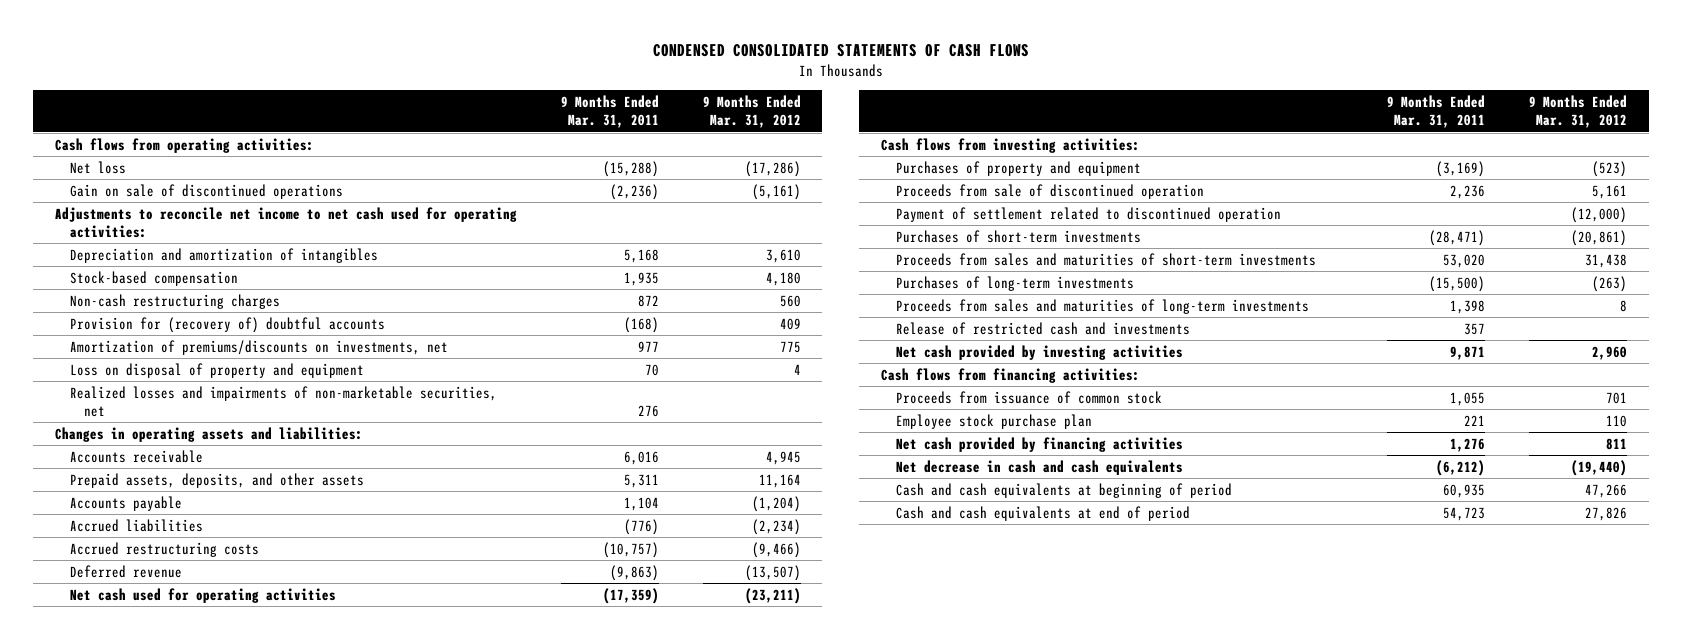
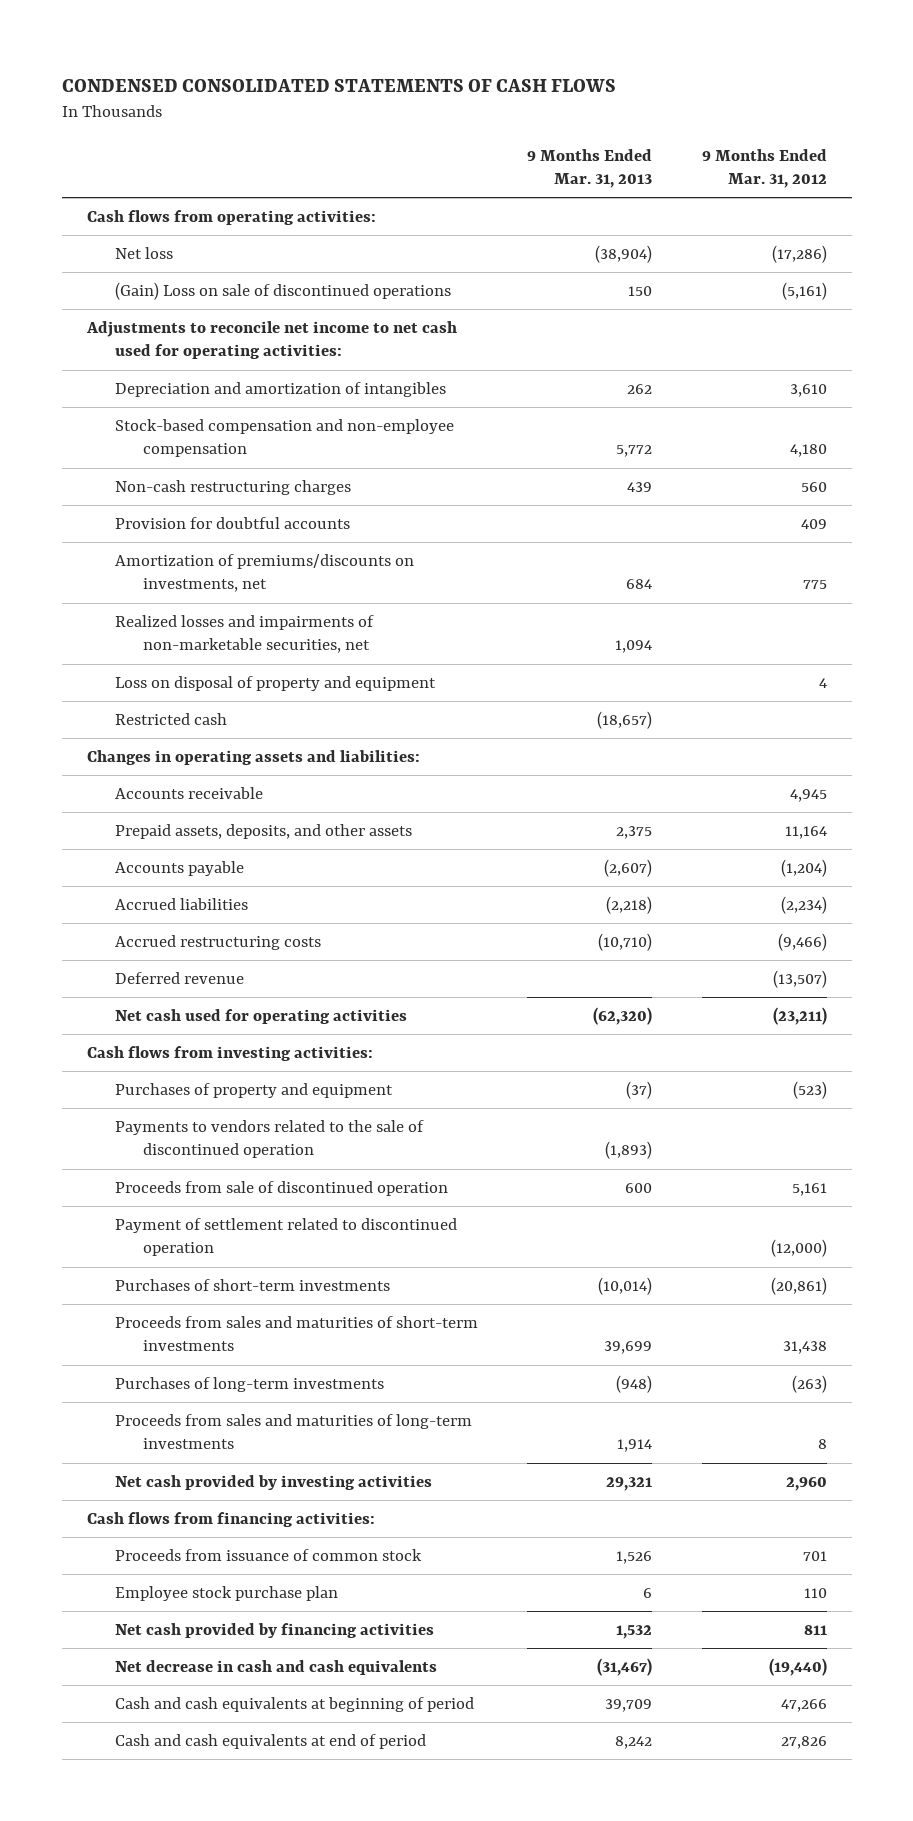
- | 9 Months Ended Mar. 31, 2011 | 9 Months Ended Mar. 31, 2012
+ | 9 Months Ended Mar. 31, 2013 | 9 Months Ended Mar. 31, 2012
- Gain on sale of discontinued operations | (2,236) | (5,161)
+ (Gain) Loss on sale of discontinued operations | 150 | (5,161)
- Stock-based compensation | 1,935 | 4,180
+ Stock-based compensation and non-employee compensation | 5,772 | 4,180
- Provision for (recovery of) doubtful accounts | (168) | 409
+ Provision for doubtful accounts | | 409
moved down: Loss on disposal of property and equipment | | 4
+ Restricted cash | (18,657) |
+ Payments to vendors related to the sale of discontinued operation | (1,893) |
- Release of restricted cash and investments | 357 |

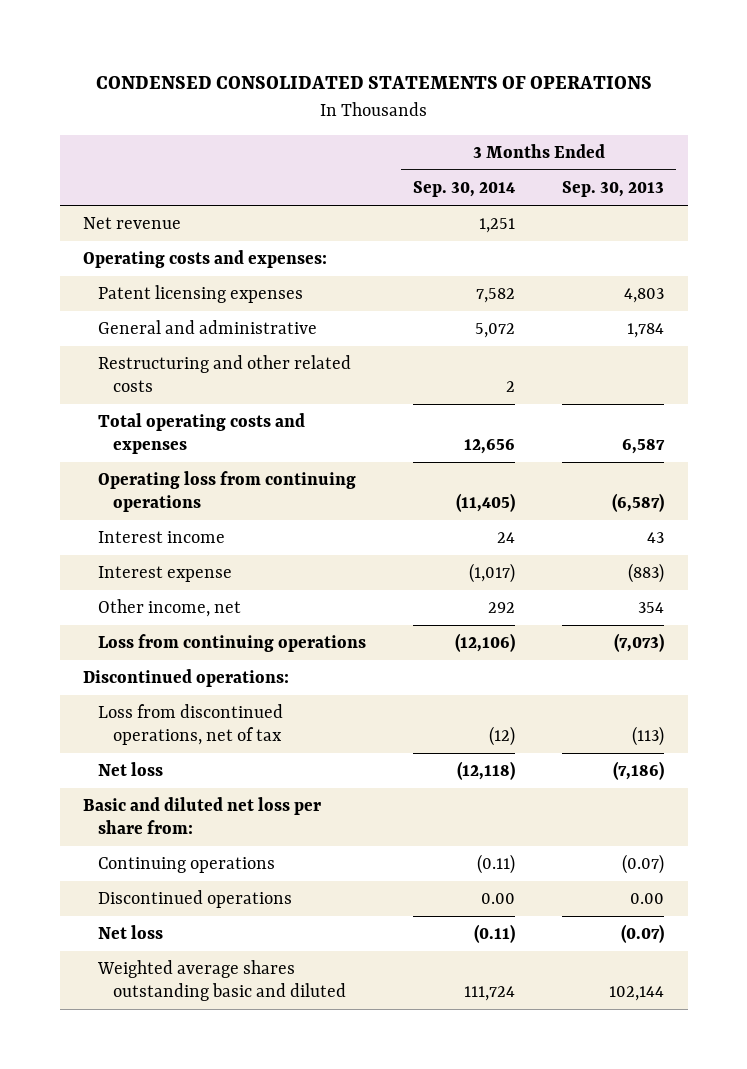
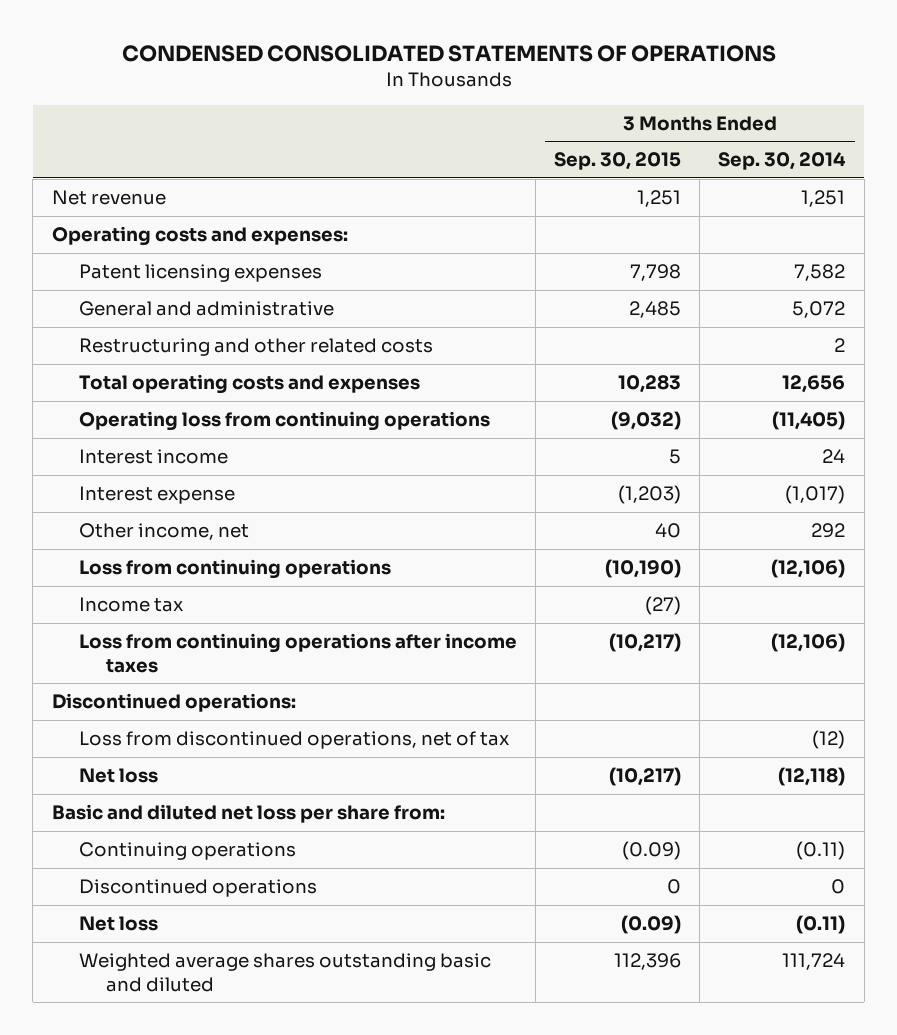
- | 3 Months Ended Sep. 30, 2014 | 3 Months Ended Sep. 30, 2013
+ | 3 Months Ended Sep. 30, 2015 | 3 Months Ended Sep. 30, 2014
+ Income tax | (27) |
+ Loss from continuing operations after income taxes | (10,217) | (12,106)
- Discontinued operations | 0.00 | 0.00
+ Discontinued operations | 0 | 0

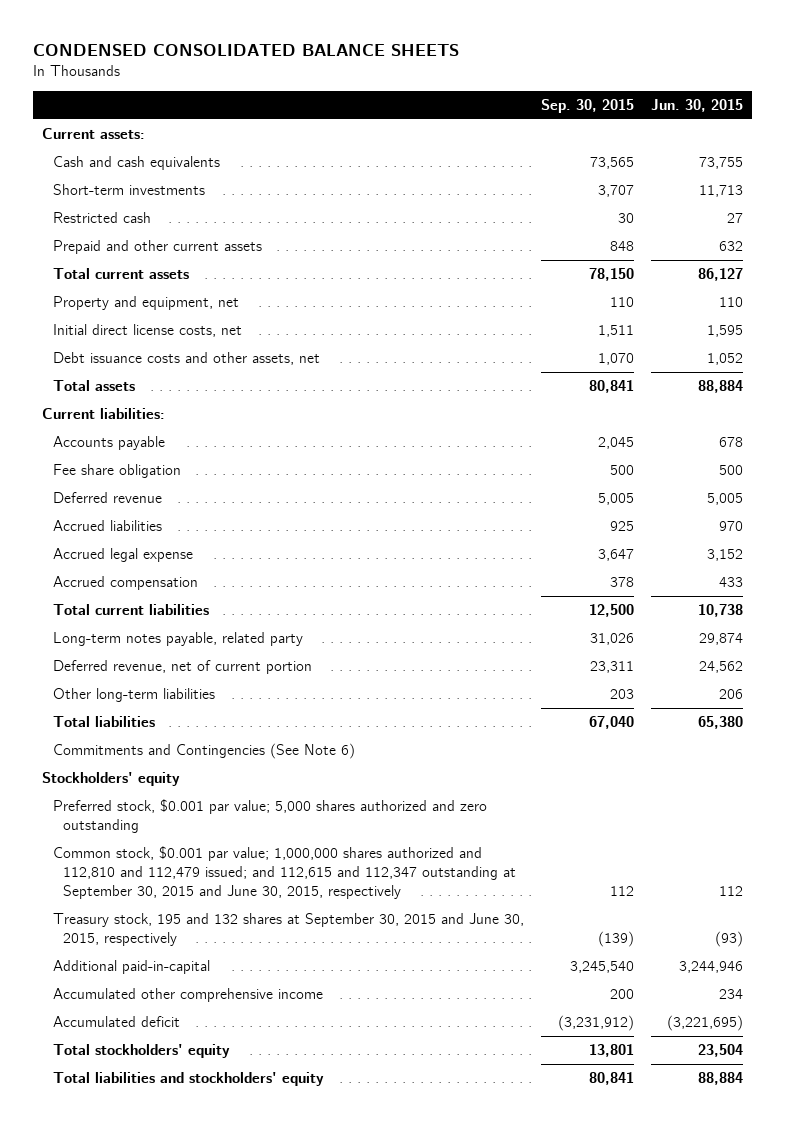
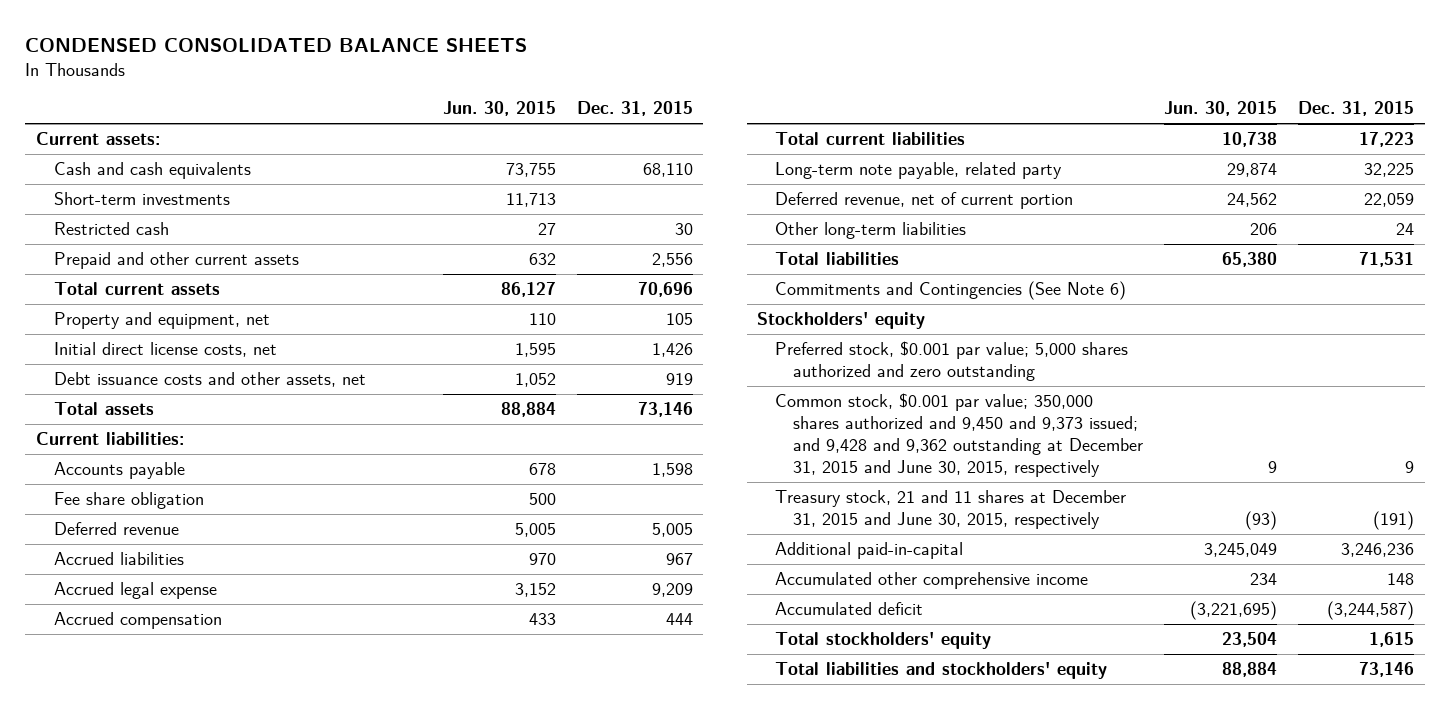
- | Sep. 30, 2015 | Jun. 30, 2015
+ | Jun. 30, 2015 | Dec. 31, 2015
- Long-term notes payable, related party | 31,026 | 29,874
+ Long-term note payable, related party | 29,874 | 32,225
- Common stock, $0.001 par value; 1,000,000 shares authorized and 112,810 and 112,479 issued; and 112,615 and 112,347 outstanding at September 30, 2015 and June 30, 2015, respectively | 112 | 112
- Treasury stock, 195 and 132 shares at September 30, 2015 and June 30, 2015, respectively | (139) | (93)
- Additional paid-in-capital | 3,245,540 | 3,244,946
+ Common stock, $0.001 par value; 350,000 shares authorized and 9,450 and 9,373 issued; and 9,428 and 9,362 outstanding at December 31, 2015 and June 30, 2015, respectively | 9 | 9
+ Treasury stock, 21 and 11 shares at December 31, 2015 and June 30, 2015, respectively | (93) | (191)
+ Additional paid-in-capital | 3,245,049 | 3,246,236

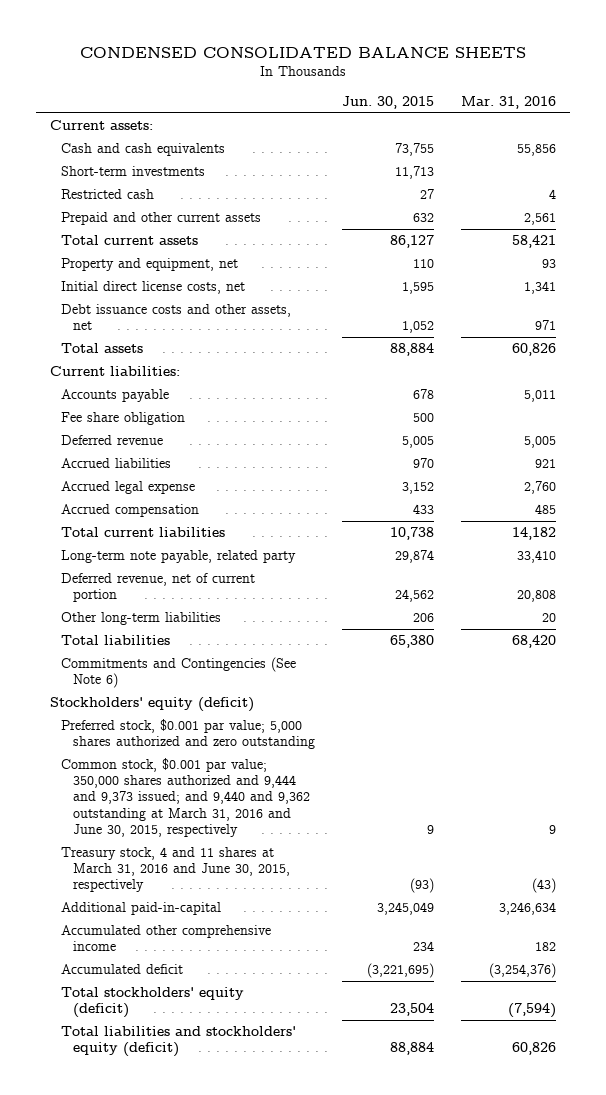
- | Jun. 30, 2015 | Dec. 31, 2015
+ | Jun. 30, 2015 | Mar. 31, 2016
- Stockholders' equity
+ Stockholders' equity (deficit)
- Common stock, $0.001 par value; 350,000 shares authorized and 9,450 and 9,373 issued; and 9,428 and 9,362 outstanding at December 31, 2015 and June 30, 2015, respectively | 9 | 9
- Treasury stock, 21 and 11 shares at December 31, 2015 and June 30, 2015, respectively | (93) | (191)
+ Common stock, $0.001 par value; 350,000 shares authorized and 9,444 and 9,373 issued; and 9,440 and 9,362 outstanding at March 31, 2016 and June 30, 2015, respectively | 9 | 9
+ Treasury stock, 4 and 11 shares at March 31, 2016 and June 30, 2015, respectively | (93) | (43)
- Total stockholders' equity | 23,504 | 1,615
- Total liabilities and stockholders' equity | 88,884 | 73,146
+ Total stockholders' equity (deficit) | 23,504 | (7,594)
+ Total liabilities and stockholders' equity (deficit) | 88,884 | 60,826

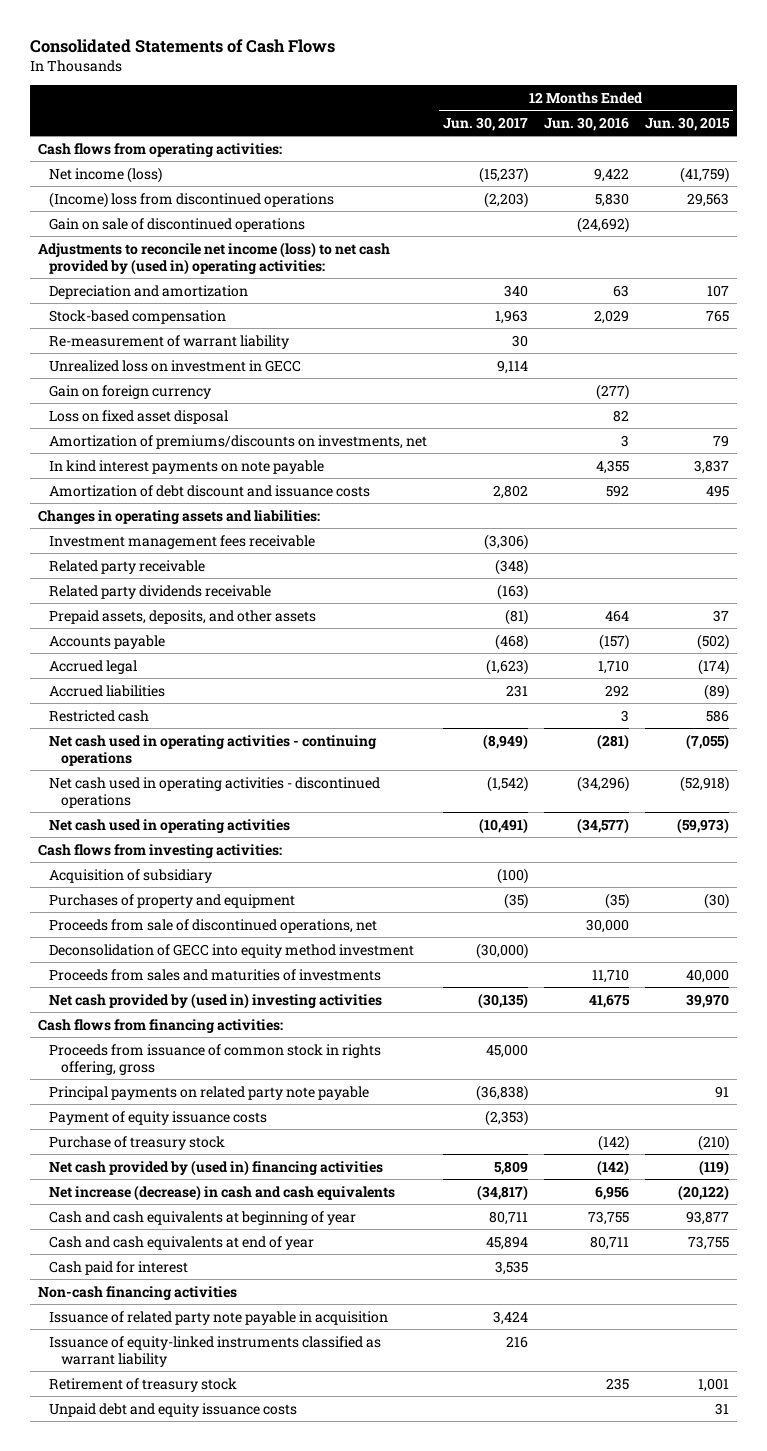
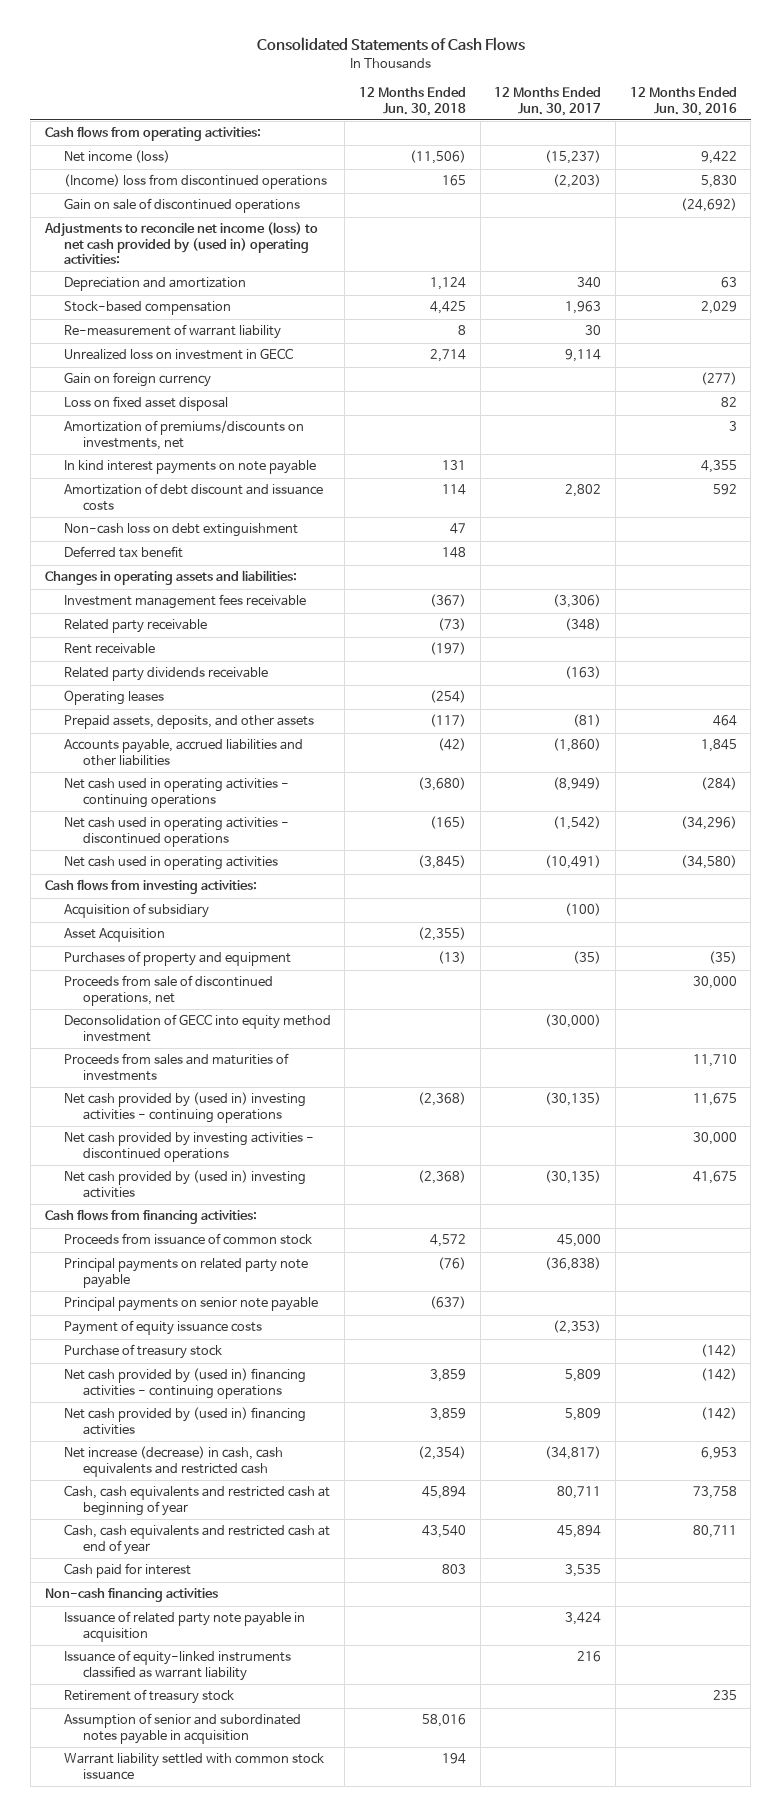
- | 12 Months Ended Jun. 30, 2017 | 12 Months Ended Jun. 30, 2016 | 12 Months Ended Jun. 30, 2015
+ | 12 Months Ended Jun. 30, 2018 | 12 Months Ended Jun. 30, 2017 | 12 Months Ended Jun. 30, 2016
+ Non-cash loss on debt extinguishment | 47 | |
+ Deferred tax benefit | 148 | |
+ Rent receivable | (197) | |
+ Operating leases | (254) | |
- Accounts payable | (468) | (157) | (502)
- Accrued legal | (1,623) | 1,710 | (174)
- Accrued liabilities | 231 | 292 | (89)
- Restricted cash | | 3 | 586
- Net cash used in operating activities - continuing operations | (8,949) | (281) | (7,055)
+ Accounts payable, accrued liabilities and other liabilities | (42) | (1,860) | 1,845
+ Net cash used in operating activities - continuing operations | (3,680) | (8,949) | (284)
- Net cash used in operating activities | (10,491) | (34,577) | (59,973)
+ Net cash used in operating activities | (3,845) | (10,491) | (34,580)
+ Asset Acquisition | (2,355) | |
+ Net cash provided by (used in) investing activities - continuing operations | (2,368) | (30,135) | 11,675
+ Net cash provided by investing activities - discontinued operations | | | 30,000
- Proceeds from issuance of common stock in rights offering, gross | 45,000 | |
+ Proceeds from issuance of common stock | 4,572 | 45,000 |
+ Principal payments on senior note payable | (637) | |
+ Net cash provided by (used in) financing activities - continuing operations | 3,859 | 5,809 | (142)
- Net increase (decrease) in cash and cash equivalents | (34,817) | 6,956 | (20,122)
- Cash and cash equivalents at beginning of year | 80,711 | 73,755 | 93,877
- Cash and cash equivalents at end of year | 45,894 | 80,711 | 73,755
+ Net increase (decrease) in cash, cash equivalents and restricted cash | (2,354) | (34,817) | 6,953
+ Cash, cash equivalents and restricted cash at beginning of year | 45,894 | 80,711 | 73,758
+ Cash, cash equivalents and restricted cash at end of year | 43,540 | 45,894 | 80,711
- Unpaid debt and equity issuance costs | | | 31
+ Assumption of senior and subordinated notes payable in acquisition | 58,016 | |
+ Warrant liability settled with common stock issuance | 194 | |

